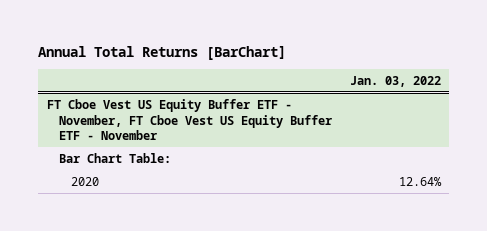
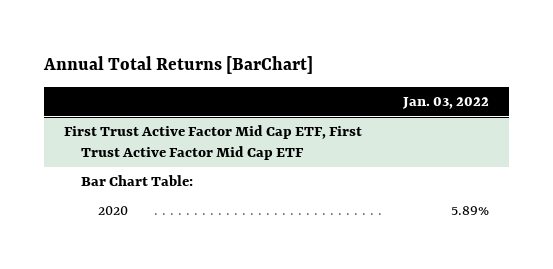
- FT Cboe Vest US Equity Buffer ETF - November, FT Cboe Vest US Equity Buffer ETF - November
+ First Trust Active Factor Mid Cap ETF, First Trust Active Factor Mid Cap ETF
- 2020 | 12.64%
+ 2020 | 5.89%

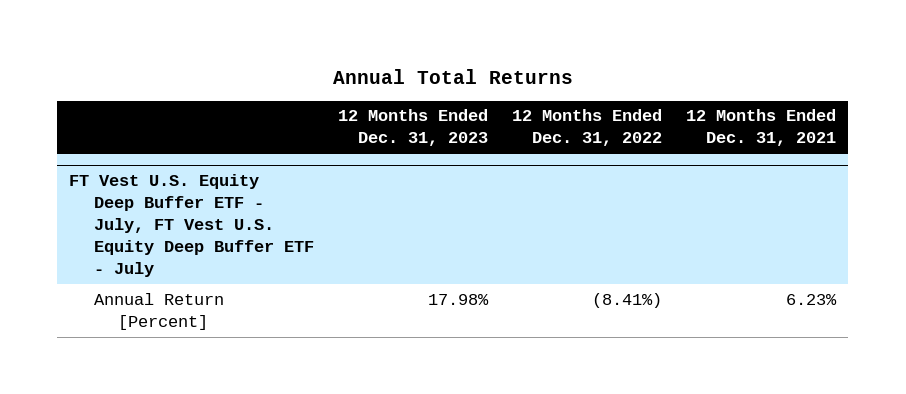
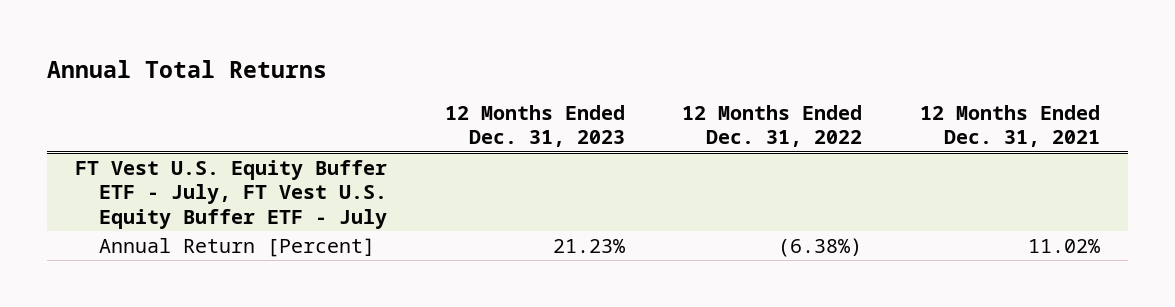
- FT Vest U.S. Equity Deep Buffer ETF - July, FT Vest U.S. Equity Deep Buffer ETF - July
- Annual Return [Percent] | 17.98% | (8.41%) | 6.23%
+ FT Vest U.S. Equity Buffer ETF - July, FT Vest U.S. Equity Buffer ETF - July
+ Annual Return [Percent] | 21.23% | (6.38%) | 11.02%

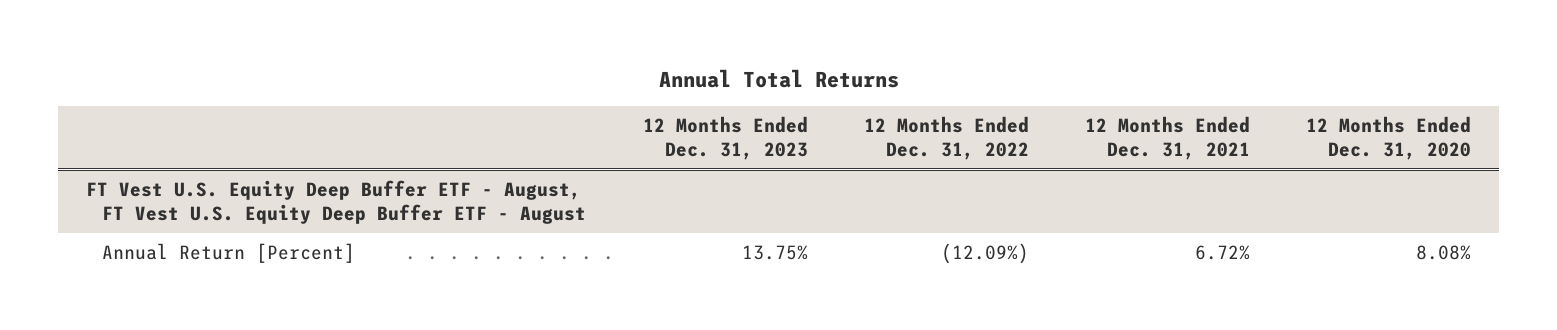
- | 12 Months Ended Dec. 31, 2023 | 12 Months Ended Dec. 31, 2022 | 12 Months Ended Dec. 31, 2021
+ | 12 Months Ended Dec. 31, 2023 | 12 Months Ended Dec. 31, 2022 | 12 Months Ended Dec. 31, 2021 | 12 Months Ended Dec. 31, 2020
- FT Vest U.S. Equity Buffer ETF - July, FT Vest U.S. Equity Buffer ETF - July
- Annual Return [Percent] | 21.23% | (6.38%) | 11.02%
+ FT Vest U.S. Equity Deep Buffer ETF - August, FT Vest U.S. Equity Deep Buffer ETF - August
+ Annual Return [Percent] | 13.75% | (12.09%) | 6.72% | 8.08%

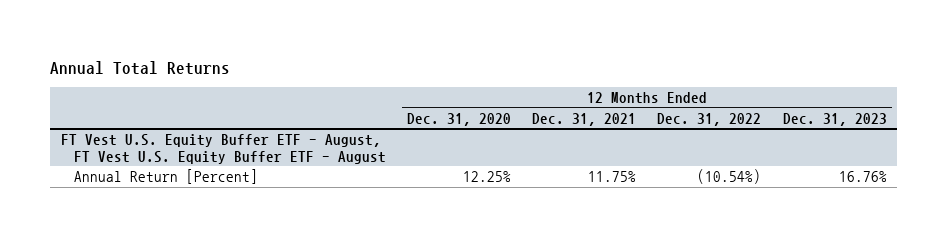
- | 12 Months Ended Dec. 31, 2023 | 12 Months Ended Dec. 31, 2022 | 12 Months Ended Dec. 31, 2021 | 12 Months Ended Dec. 31, 2020
+ | 12 Months Ended Dec. 31, 2020 | 12 Months Ended Dec. 31, 2021 | 12 Months Ended Dec. 31, 2022 | 12 Months Ended Dec. 31, 2023
- FT Vest U.S. Equity Deep Buffer ETF - August, FT Vest U.S. Equity Deep Buffer ETF - August
- Annual Return [Percent] | 13.75% | (12.09%) | 6.72% | 8.08%
+ FT Vest U.S. Equity Buffer ETF - August, FT Vest U.S. Equity Buffer ETF - August
+ Annual Return [Percent] | 12.25% | 11.75% | (10.54%) | 16.76%

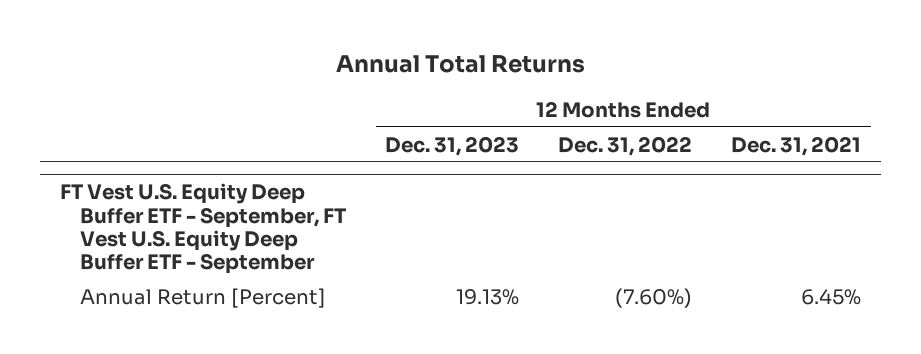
- | 12 Months Ended Dec. 31, 2020 | 12 Months Ended Dec. 31, 2021 | 12 Months Ended Dec. 31, 2022 | 12 Months Ended Dec. 31, 2023
+ | 12 Months Ended Dec. 31, 2023 | 12 Months Ended Dec. 31, 2022 | 12 Months Ended Dec. 31, 2021
- FT Vest U.S. Equity Buffer ETF - August, FT Vest U.S. Equity Buffer ETF - August
- Annual Return [Percent] | 12.25% | 11.75% | (10.54%) | 16.76%
+ FT Vest U.S. Equity Deep Buffer ETF - September, FT Vest U.S. Equity Deep Buffer ETF - September
+ Annual Return [Percent] | 19.13% | (7.60%) | 6.45%

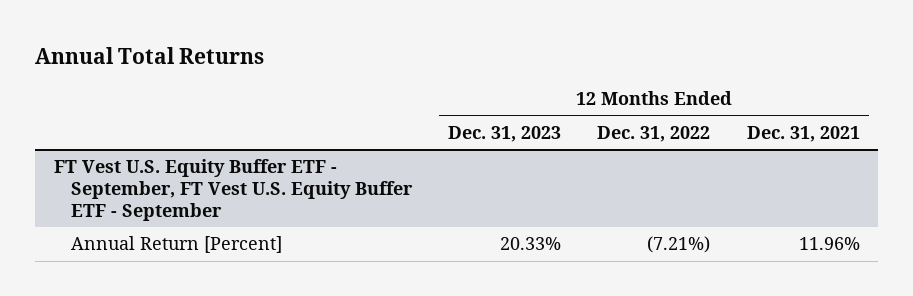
- FT Vest U.S. Equity Deep Buffer ETF - September, FT Vest U.S. Equity Deep Buffer ETF - September
- Annual Return [Percent] | 19.13% | (7.60%) | 6.45%
+ FT Vest U.S. Equity Buffer ETF - September, FT Vest U.S. Equity Buffer ETF - September
+ Annual Return [Percent] | 20.33% | (7.21%) | 11.96%

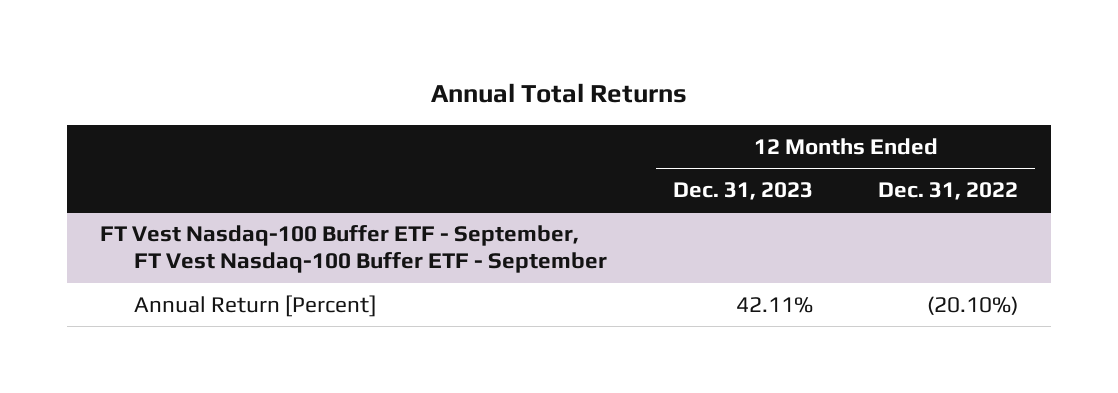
- | 12 Months Ended Dec. 31, 2023 | 12 Months Ended Dec. 31, 2022 | 12 Months Ended Dec. 31, 2021
+ | 12 Months Ended Dec. 31, 2023 | 12 Months Ended Dec. 31, 2022
- FT Vest U.S. Equity Buffer ETF - September, FT Vest U.S. Equity Buffer ETF - September
- Annual Return [Percent] | 20.33% | (7.21%) | 11.96%
+ FT Vest Nasdaq-100 Buffer ETF - September, FT Vest Nasdaq-100 Buffer ETF - September
+ Annual Return [Percent] | 42.11% | (20.10%)

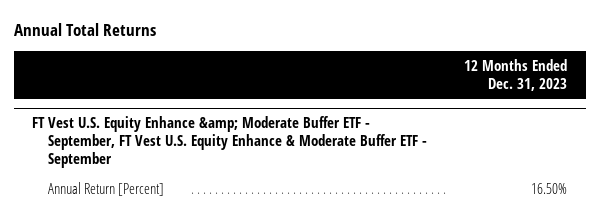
- | 12 Months Ended Dec. 31, 2023 | 12 Months Ended Dec. 31, 2022
+ | 12 Months Ended Dec. 31, 2023
- FT Vest Nasdaq-100 Buffer ETF - September, FT Vest Nasdaq-100 Buffer ETF - September
- Annual Return [Percent] | 42.11% | (20.10%)
+ FT Vest U.S. Equity Enhance &amp; Moderate Buffer ETF - September, FT Vest U.S. Equity Enhance & Moderate Buffer ETF - September
+ Annual Return [Percent] | 16.50%

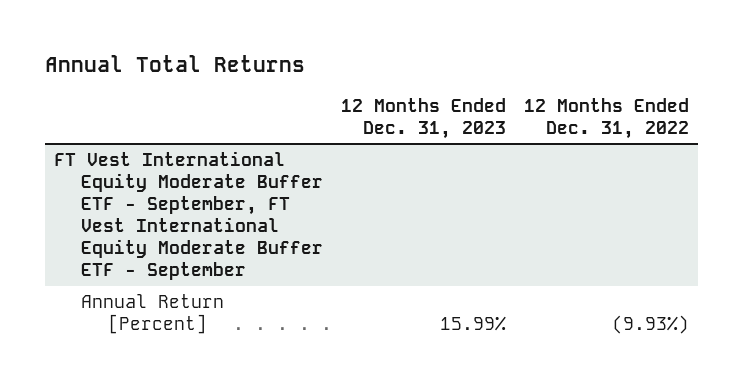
- | 12 Months Ended Dec. 31, 2023
+ | 12 Months Ended Dec. 31, 2023 | 12 Months Ended Dec. 31, 2022
- FT Vest U.S. Equity Enhance &amp; Moderate Buffer ETF - September, FT Vest U.S. Equity Enhance & Moderate Buffer ETF - September
- Annual Return [Percent] | 16.50%
+ FT Vest International Equity Moderate Buffer ETF - September, FT Vest International Equity Moderate Buffer ETF - September
+ Annual Return [Percent] | 15.99% | (9.93%)

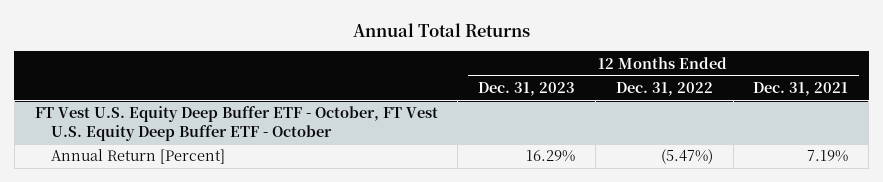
- | 12 Months Ended Dec. 31, 2023 | 12 Months Ended Dec. 31, 2022
+ | 12 Months Ended Dec. 31, 2023 | 12 Months Ended Dec. 31, 2022 | 12 Months Ended Dec. 31, 2021
- FT Vest International Equity Moderate Buffer ETF - September, FT Vest International Equity Moderate Buffer ETF - September
- Annual Return [Percent] | 15.99% | (9.93%)
+ FT Vest U.S. Equity Deep Buffer ETF - October, FT Vest U.S. Equity Deep Buffer ETF - October
+ Annual Return [Percent] | 16.29% | (5.47%) | 7.19%

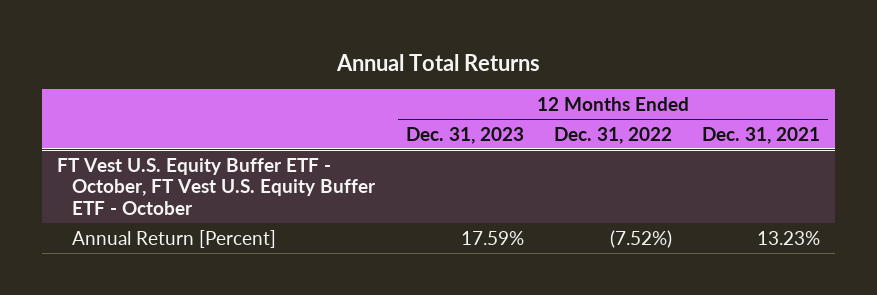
- FT Vest U.S. Equity Deep Buffer ETF - October, FT Vest U.S. Equity Deep Buffer ETF - October
- Annual Return [Percent] | 16.29% | (5.47%) | 7.19%
+ FT Vest U.S. Equity Buffer ETF - October, FT Vest U.S. Equity Buffer ETF - October
+ Annual Return [Percent] | 17.59% | (7.52%) | 13.23%

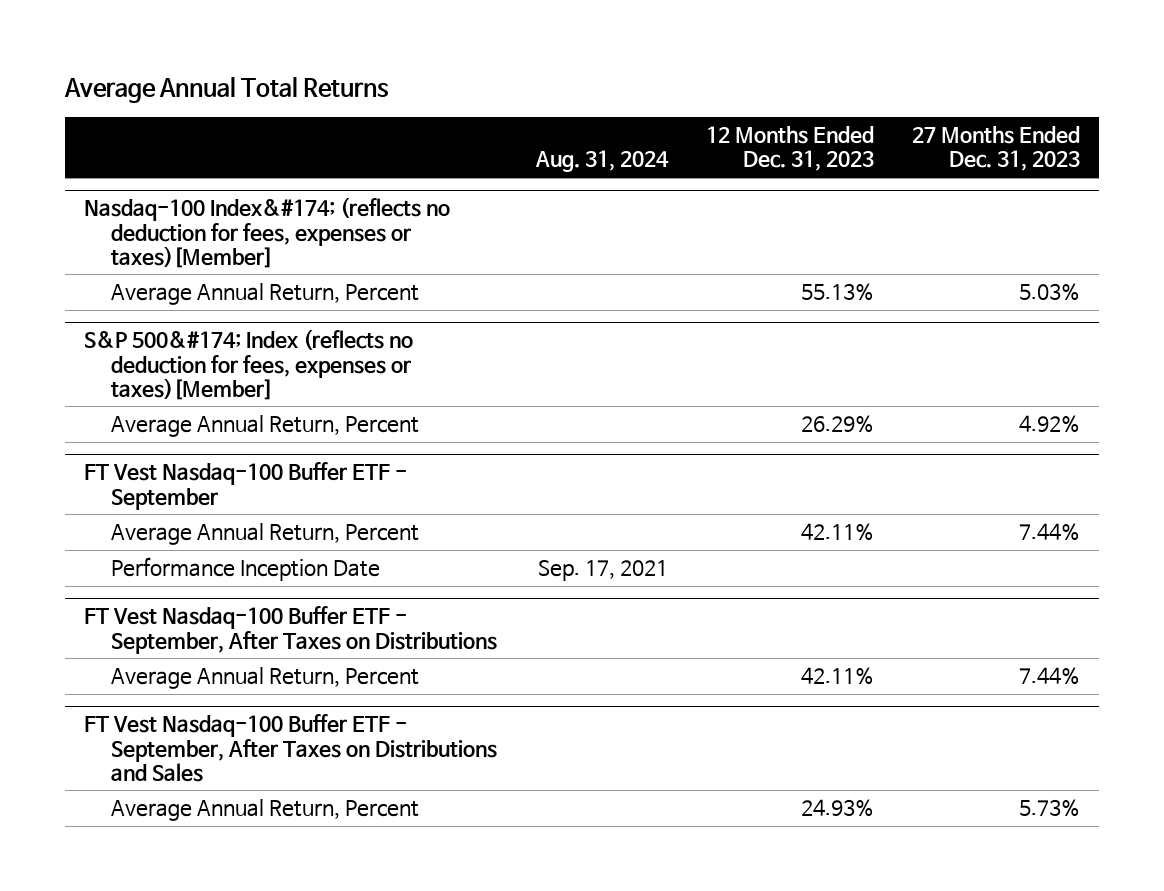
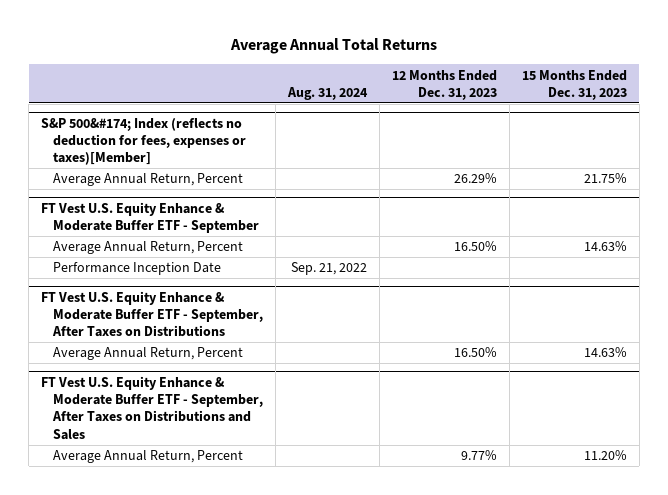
- | Aug. 31, 2024 | 12 Months Ended Dec. 31, 2023 | 27 Months Ended Dec. 31, 2023
+ | Aug. 31, 2024 | 12 Months Ended Dec. 31, 2023 | 15 Months Ended Dec. 31, 2023
- Nasdaq-100 Index&#174; (reflects no deduction for fees, expenses or taxes)[Member]
- Average Annual Return, Percent | | 55.13% | 5.03%
- FT Vest Nasdaq-100 Buffer ETF - September
- Average Annual Return, Percent | | 42.11% | 7.44%
- Performance Inception Date | Sep. 17, 2021 | |
- FT Vest Nasdaq-100 Buffer ETF - September, After Taxes on Distributions
- Average Annual Return, Percent | | 42.11% | 7.44%
- FT Vest Nasdaq-100 Buffer ETF - September, After Taxes on Distributions and Sales
- Average Annual Return, Percent | | 24.93% | 5.73%
+ FT Vest U.S. Equity Enhance & Moderate Buffer ETF - September
+ Average Annual Return, Percent | | 16.50% | 14.63%
+ Performance Inception Date | Sep. 21, 2022 | |
+ FT Vest U.S. Equity Enhance & Moderate Buffer ETF - September, After Taxes on Distributions
+ Average Annual Return, Percent | | 16.50% | 14.63%
+ FT Vest U.S. Equity Enhance & Moderate Buffer ETF - September, After Taxes on Distributions and Sales
+ Average Annual Return, Percent | | 9.77% | 11.20%

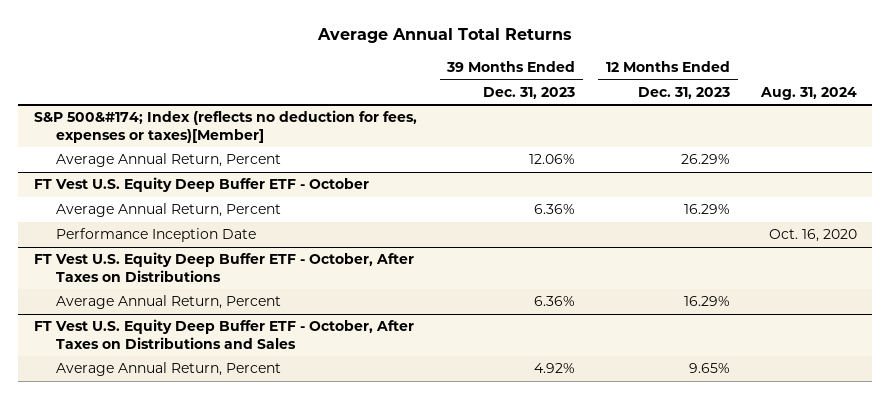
- | Aug. 31, 2024 | 12 Months Ended Dec. 31, 2023 | 15 Months Ended Dec. 31, 2023
+ | 39 Months Ended Dec. 31, 2023 | 12 Months Ended Dec. 31, 2023 | Aug. 31, 2024
- FT Vest U.S. Equity Enhance & Moderate Buffer ETF - September
- Average Annual Return, Percent | | 16.50% | 14.63%
- Performance Inception Date | Sep. 21, 2022 | |
- FT Vest U.S. Equity Enhance & Moderate Buffer ETF - September, After Taxes on Distributions
- Average Annual Return, Percent | | 16.50% | 14.63%
- FT Vest U.S. Equity Enhance & Moderate Buffer ETF - September, After Taxes on Distributions and Sales
- Average Annual Return, Percent | | 9.77% | 11.20%
+ FT Vest U.S. Equity Deep Buffer ETF - October
+ Average Annual Return, Percent | 6.36% | 16.29% |
+ Performance Inception Date | | | Oct. 16, 2020
+ FT Vest U.S. Equity Deep Buffer ETF - October, After Taxes on Distributions
+ Average Annual Return, Percent | 6.36% | 16.29% |
+ FT Vest U.S. Equity Deep Buffer ETF - October, After Taxes on Distributions and Sales
+ Average Annual Return, Percent | 4.92% | 9.65% |

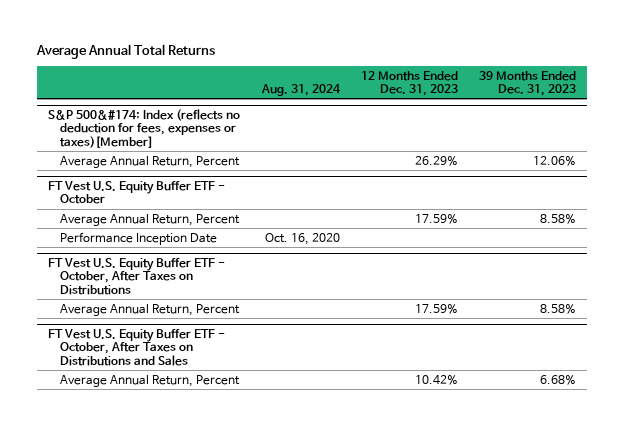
- | 39 Months Ended Dec. 31, 2023 | 12 Months Ended Dec. 31, 2023 | Aug. 31, 2024
+ | Aug. 31, 2024 | 12 Months Ended Dec. 31, 2023 | 39 Months Ended Dec. 31, 2023
- FT Vest U.S. Equity Deep Buffer ETF - October
- Average Annual Return, Percent | 6.36% | 16.29% |
+ FT Vest U.S. Equity Buffer ETF - October
+ Average Annual Return, Percent | | 17.59% | 8.58%
- FT Vest U.S. Equity Deep Buffer ETF - October, After Taxes on Distributions
- Average Annual Return, Percent | 6.36% | 16.29% |
- FT Vest U.S. Equity Deep Buffer ETF - October, After Taxes on Distributions and Sales
- Average Annual Return, Percent | 4.92% | 9.65% |
+ FT Vest U.S. Equity Buffer ETF - October, After Taxes on Distributions
+ Average Annual Return, Percent | | 17.59% | 8.58%
+ FT Vest U.S. Equity Buffer ETF - October, After Taxes on Distributions and Sales
+ Average Annual Return, Percent | | 10.42% | 6.68%

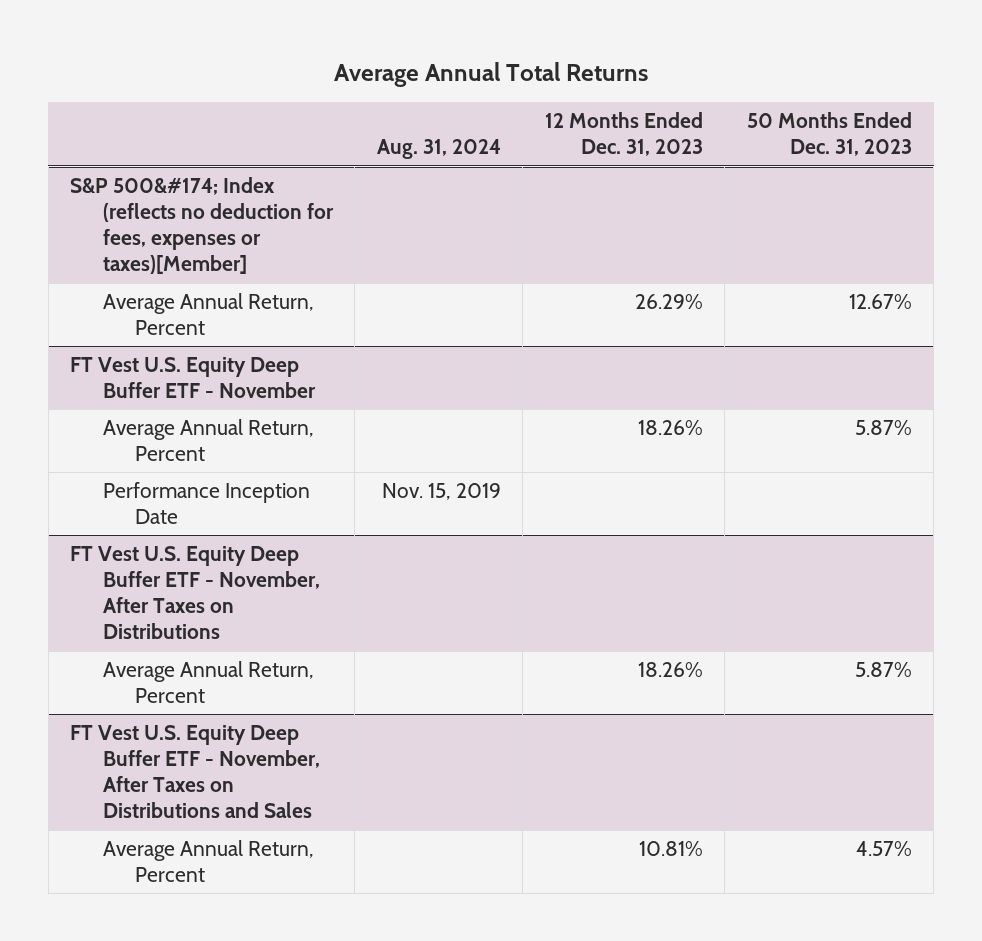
- | Aug. 31, 2024 | 12 Months Ended Dec. 31, 2023 | 39 Months Ended Dec. 31, 2023
+ | Aug. 31, 2024 | 12 Months Ended Dec. 31, 2023 | 50 Months Ended Dec. 31, 2023
- FT Vest U.S. Equity Buffer ETF - October
- Average Annual Return, Percent | | 17.59% | 8.58%
- Performance Inception Date | Oct. 16, 2020 | |
- FT Vest U.S. Equity Buffer ETF - October, After Taxes on Distributions
- Average Annual Return, Percent | | 17.59% | 8.58%
- FT Vest U.S. Equity Buffer ETF - October, After Taxes on Distributions and Sales
- Average Annual Return, Percent | | 10.42% | 6.68%
+ FT Vest U.S. Equity Deep Buffer ETF - November
+ Average Annual Return, Percent | | 18.26% | 5.87%
+ Performance Inception Date | Nov. 15, 2019 | |
+ FT Vest U.S. Equity Deep Buffer ETF - November, After Taxes on Distributions
+ Average Annual Return, Percent | | 18.26% | 5.87%
+ FT Vest U.S. Equity Deep Buffer ETF - November, After Taxes on Distributions and Sales
+ Average Annual Return, Percent | | 10.81% | 4.57%

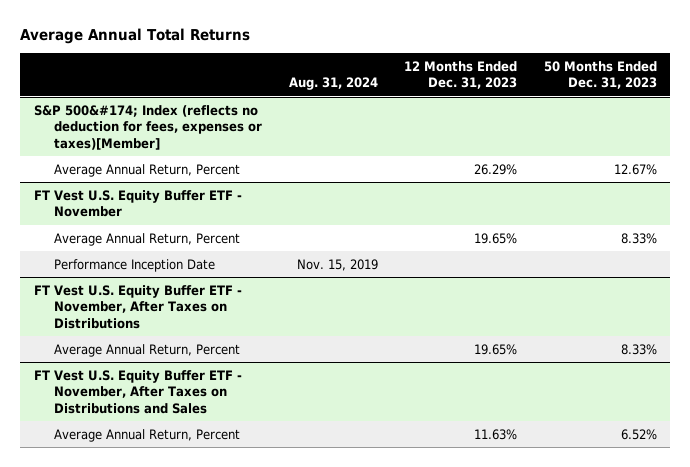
- FT Vest U.S. Equity Deep Buffer ETF - November
- Average Annual Return, Percent | | 18.26% | 5.87%
+ FT Vest U.S. Equity Buffer ETF - November
+ Average Annual Return, Percent | | 19.65% | 8.33%
- FT Vest U.S. Equity Deep Buffer ETF - November, After Taxes on Distributions
- Average Annual Return, Percent | | 18.26% | 5.87%
- FT Vest U.S. Equity Deep Buffer ETF - November, After Taxes on Distributions and Sales
- Average Annual Return, Percent | | 10.81% | 4.57%
+ FT Vest U.S. Equity Buffer ETF - November, After Taxes on Distributions
+ Average Annual Return, Percent | | 19.65% | 8.33%
+ FT Vest U.S. Equity Buffer ETF - November, After Taxes on Distributions and Sales
+ Average Annual Return, Percent | | 11.63% | 6.52%

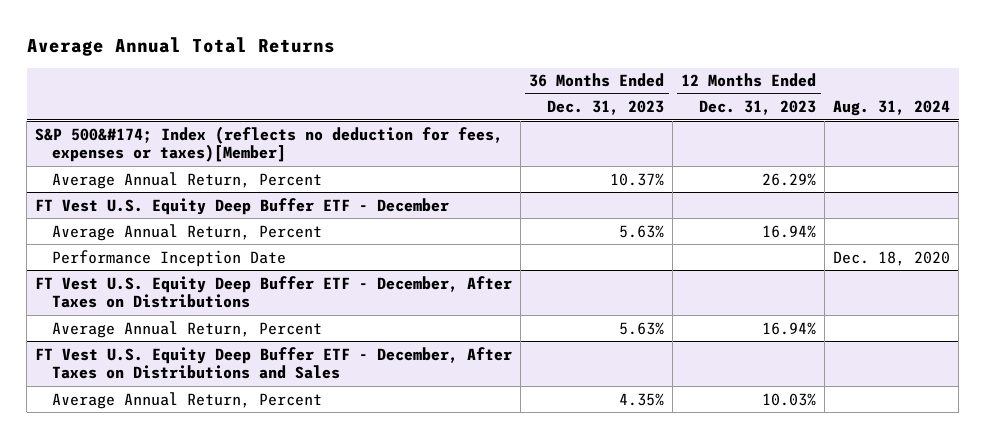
- | Aug. 31, 2024 | 12 Months Ended Dec. 31, 2023 | 50 Months Ended Dec. 31, 2023
+ | 36 Months Ended Dec. 31, 2023 | 12 Months Ended Dec. 31, 2023 | Aug. 31, 2024
- FT Vest U.S. Equity Buffer ETF - November
- Average Annual Return, Percent | | 19.65% | 8.33%
- Performance Inception Date | Nov. 15, 2019 | |
- FT Vest U.S. Equity Buffer ETF - November, After Taxes on Distributions
- Average Annual Return, Percent | | 19.65% | 8.33%
- FT Vest U.S. Equity Buffer ETF - November, After Taxes on Distributions and Sales
- Average Annual Return, Percent | | 11.63% | 6.52%
+ FT Vest U.S. Equity Deep Buffer ETF - December
+ Average Annual Return, Percent | 5.63% | 16.94% |
+ Performance Inception Date | | | Dec. 18, 2020
+ FT Vest U.S. Equity Deep Buffer ETF - December, After Taxes on Distributions
+ Average Annual Return, Percent | 5.63% | 16.94% |
+ FT Vest U.S. Equity Deep Buffer ETF - December, After Taxes on Distributions and Sales
+ Average Annual Return, Percent | 4.35% | 10.03% |

